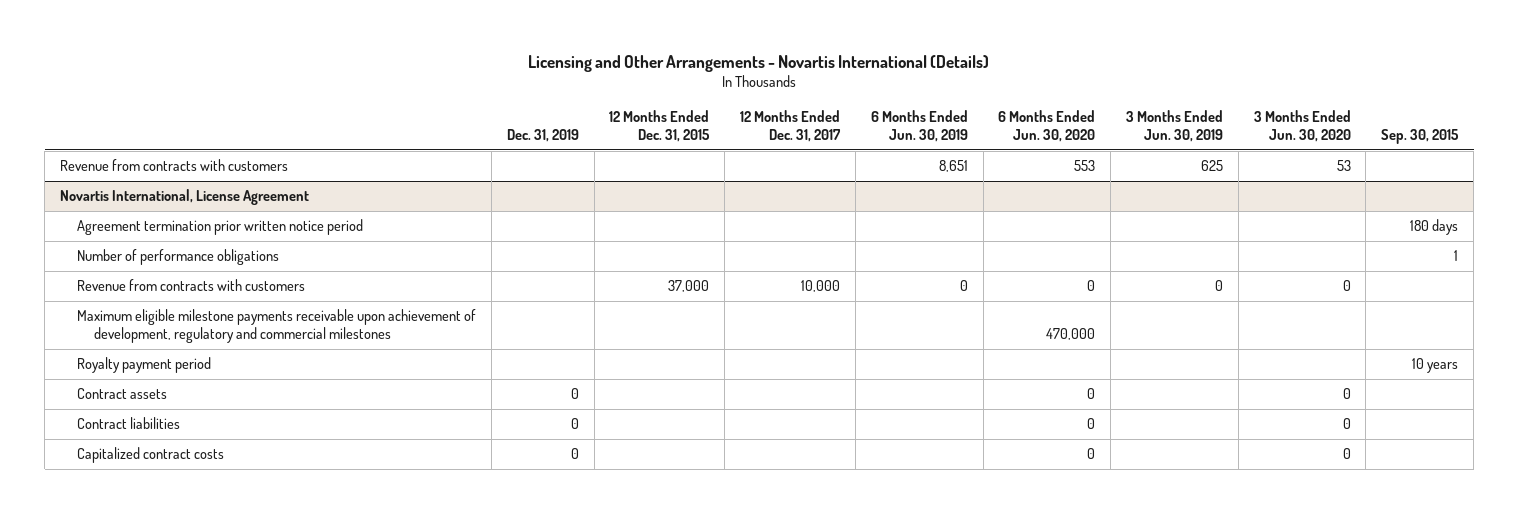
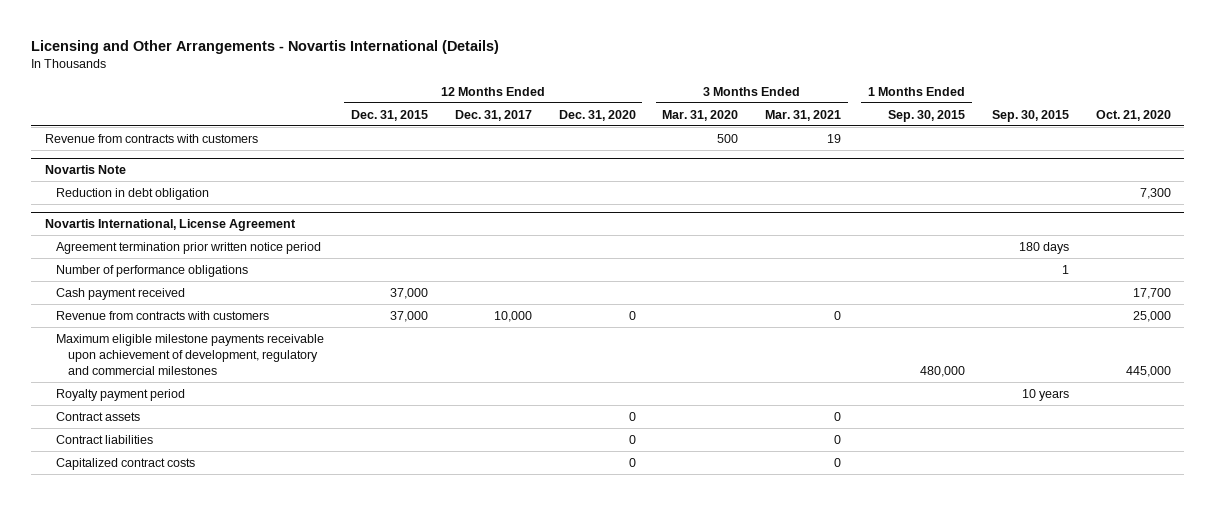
- | Dec. 31, 2019 | 12 Months Ended Dec. 31, 2015 | 12 Months Ended Dec. 31, 2017 | 6 Months Ended Jun. 30, 2019 | 6 Months Ended Jun. 30, 2020 | 3 Months Ended Jun. 30, 2019 | 3 Months Ended Jun. 30, 2020 | Sep. 30, 2015
+ | 12 Months Ended Dec. 31, 2015 | 12 Months Ended Dec. 31, 2017 | 12 Months Ended Dec. 31, 2020 | 3 Months Ended Mar. 31, 2020 | 3 Months Ended Mar. 31, 2021 | 1 Months Ended Sep. 30, 2015 | Sep. 30, 2015 | Oct. 21, 2020
+ Novartis Note
+ Reduction in debt obligation | | | | | | | | 7,300
@ Novartis International, License Agreement
+ Cash payment received | 37,000 | | | | | | | 17,700

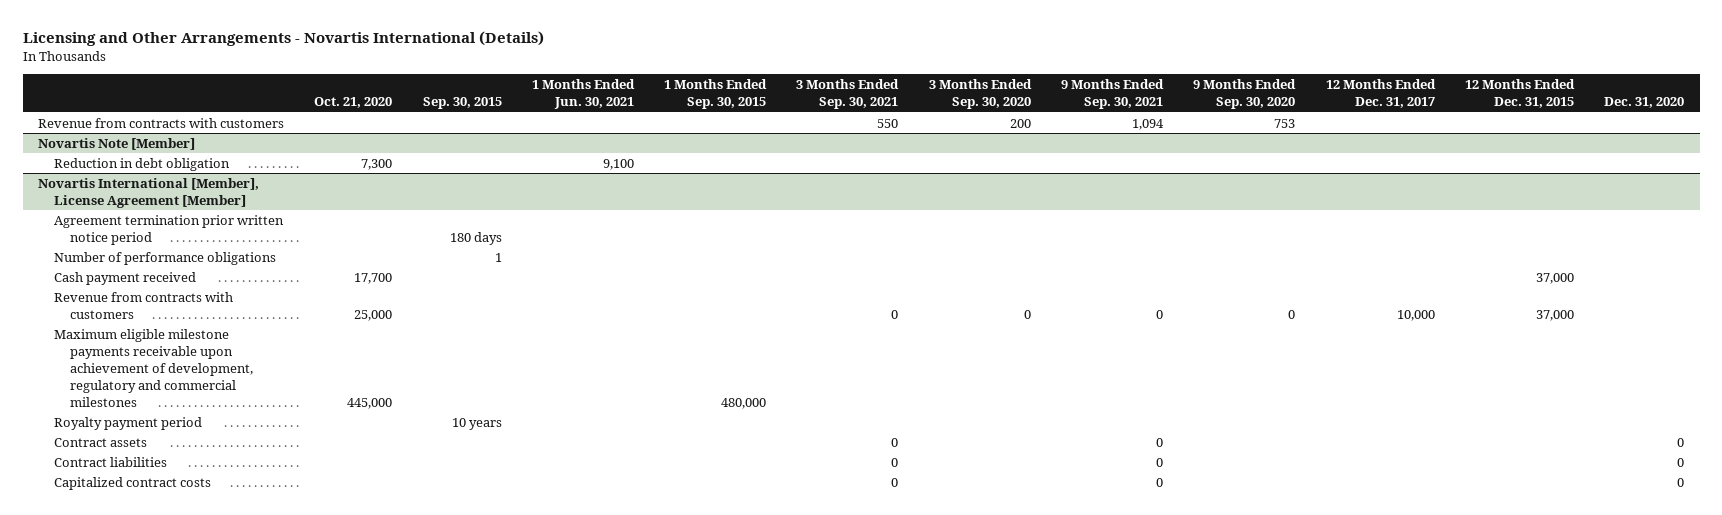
- | 12 Months Ended Dec. 31, 2015 | 12 Months Ended Dec. 31, 2017 | 12 Months Ended Dec. 31, 2020 | 3 Months Ended Mar. 31, 2020 | 3 Months Ended Mar. 31, 2021 | 1 Months Ended Sep. 30, 2015 | Sep. 30, 2015 | Oct. 21, 2020
+ | Oct. 21, 2020 | Sep. 30, 2015 | 1 Months Ended Jun. 30, 2021 | 1 Months Ended Sep. 30, 2015 | 3 Months Ended Sep. 30, 2021 | 3 Months Ended Sep. 30, 2020 | 9 Months Ended Sep. 30, 2021 | 9 Months Ended Sep. 30, 2020 | 12 Months Ended Dec. 31, 2017 | 12 Months Ended Dec. 31, 2015 | Dec. 31, 2020
- Novartis Note
+ Novartis Note [Member]
- Novartis International, License Agreement
+ Novartis International [Member], License Agreement [Member]

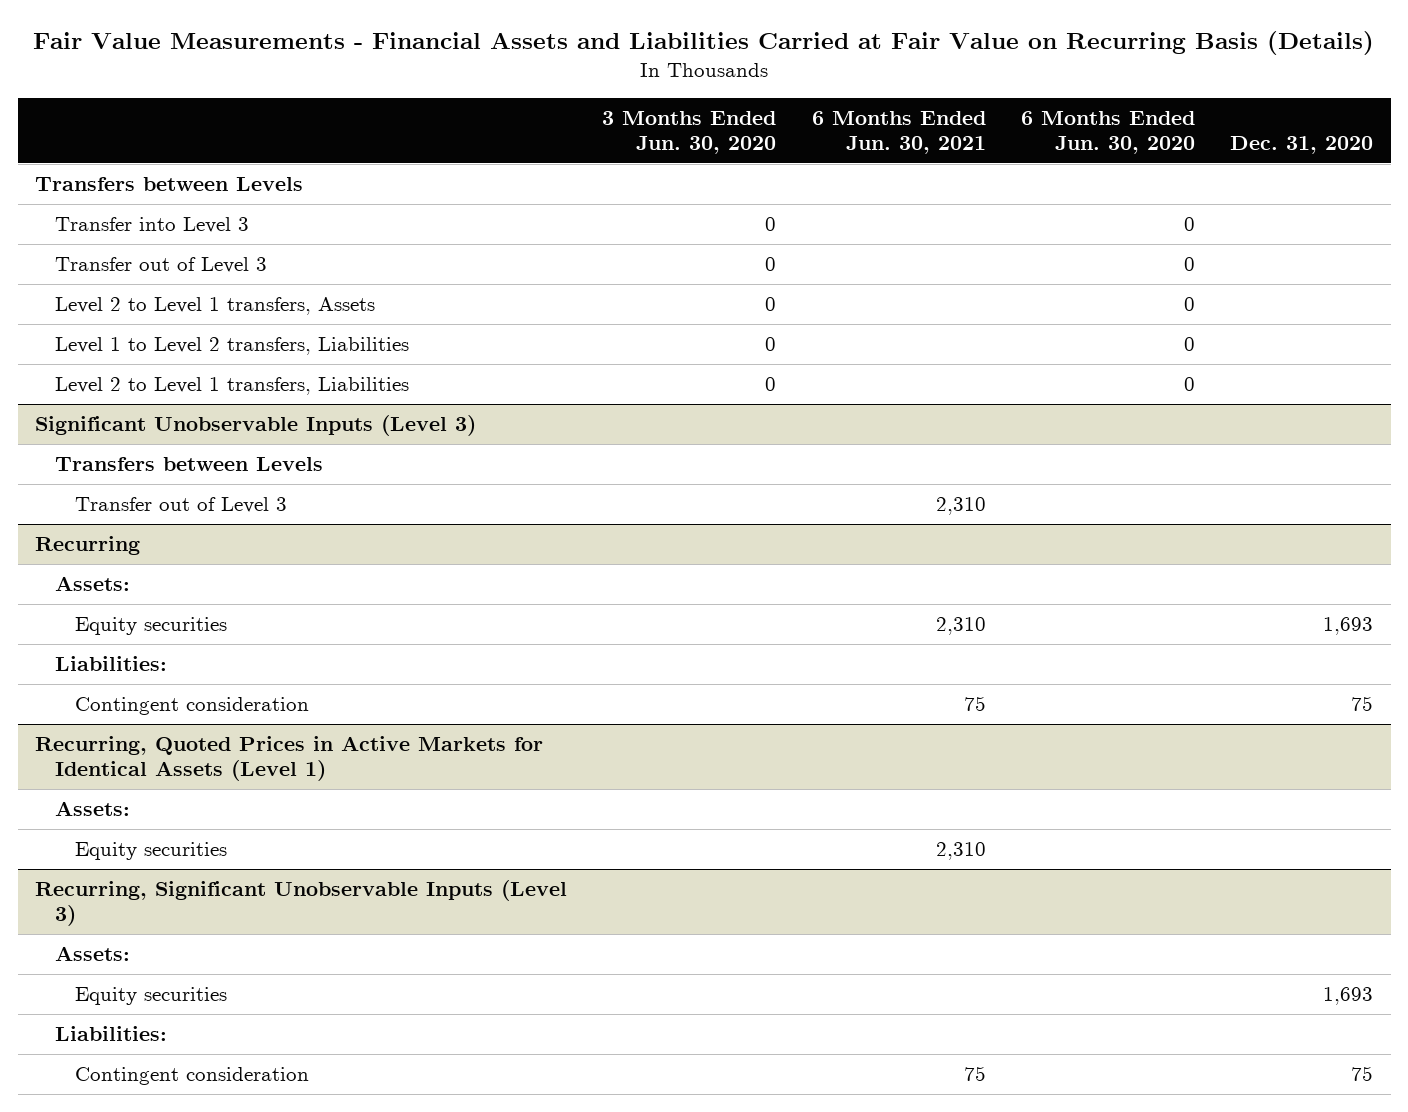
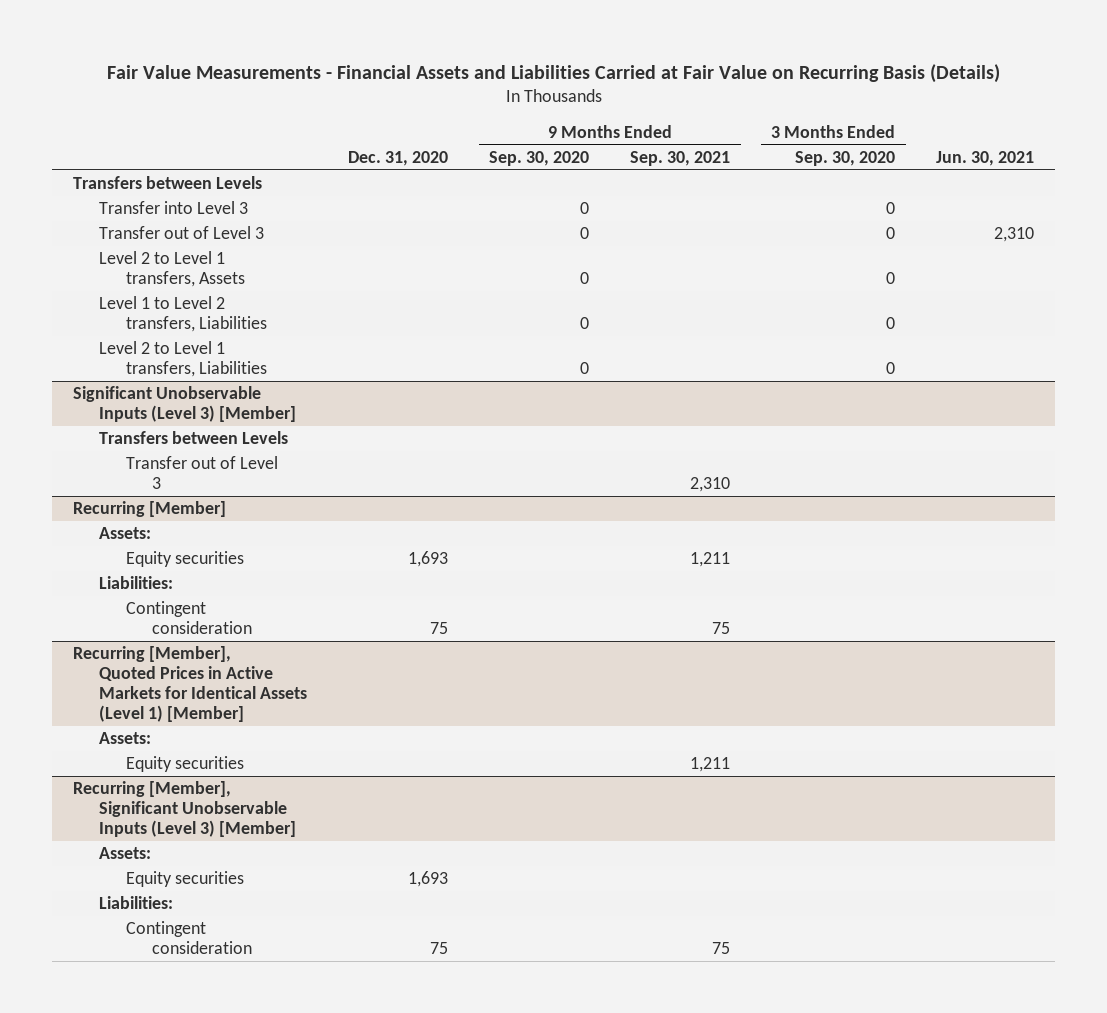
- | 3 Months Ended Jun. 30, 2020 | 6 Months Ended Jun. 30, 2021 | 6 Months Ended Jun. 30, 2020 | Dec. 31, 2020
+ | Dec. 31, 2020 | 9 Months Ended Sep. 30, 2020 | 9 Months Ended Sep. 30, 2021 | 3 Months Ended Sep. 30, 2020 | Jun. 30, 2021
- Significant Unobservable Inputs (Level 3)
+ Significant Unobservable Inputs (Level 3) [Member]
- Recurring
+ Recurring [Member]
- Recurring, Quoted Prices in Active Markets for Identical Assets (Level 1)
+ Recurring [Member], Quoted Prices in Active Markets for Identical Assets (Level 1) [Member]
- Recurring, Significant Unobservable Inputs (Level 3)
+ Recurring [Member], Significant Unobservable Inputs (Level 3) [Member]

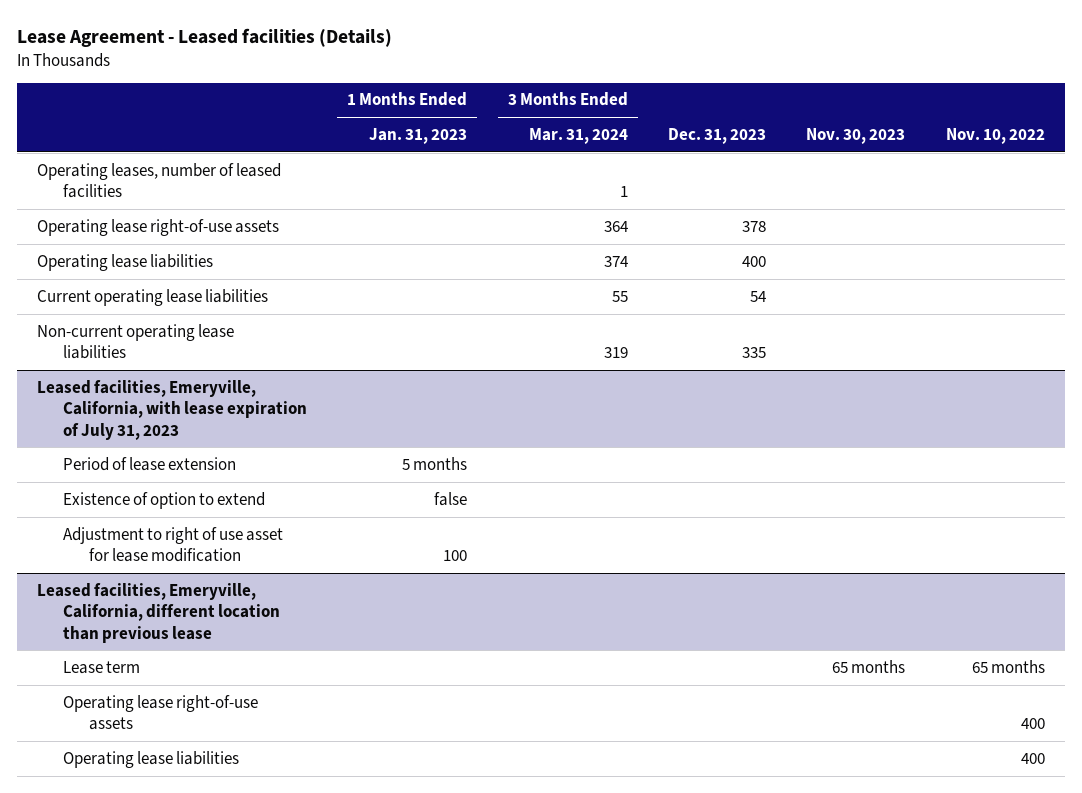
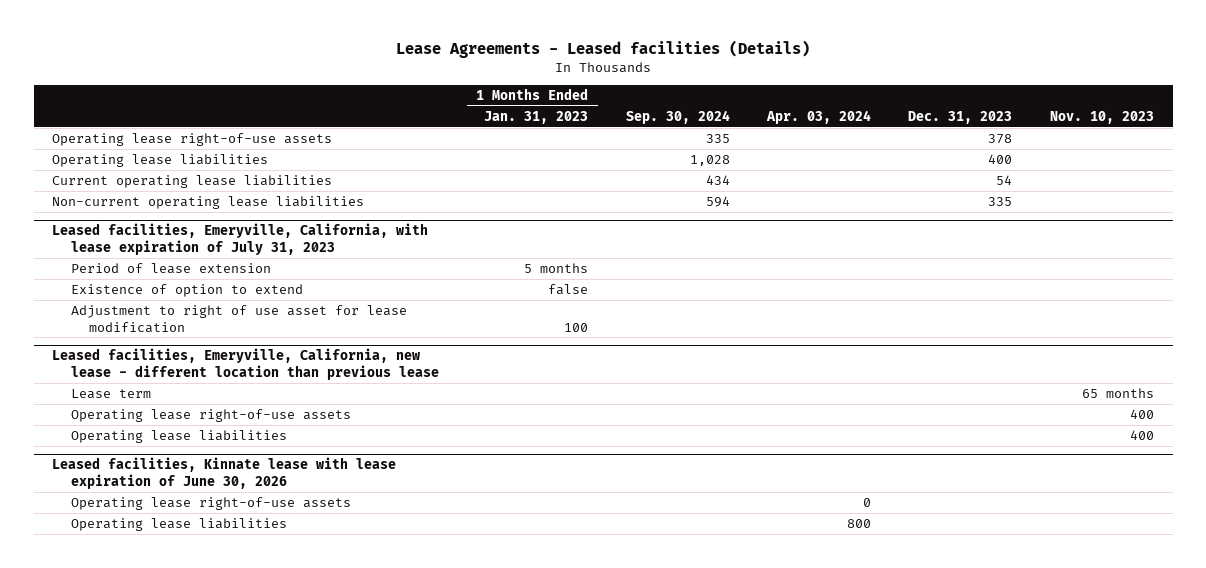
- Lease Agreement - Leased facilities (Details)
+ Lease Agreements - Leased facilities (Details)
- | 1 Months Ended Jan. 31, 2023 | 3 Months Ended Mar. 31, 2024 | Dec. 31, 2023 | Nov. 30, 2023 | Nov. 10, 2022
+ | 1 Months Ended Jan. 31, 2023 | Sep. 30, 2024 | Apr. 03, 2024 | Dec. 31, 2023 | Nov. 10, 2023
- Operating leases, number of leased facilities | | 1 | | |
- Leased facilities, Emeryville, California, different location than previous lease
+ Leased facilities, Emeryville, California, new lease - different location than previous lease
+ Leased facilities, Kinnate lease with lease expiration of June 30, 2026
+ Operating lease right-of-use assets | | | 0 | |
+ Operating lease liabilities | | | 800 | |

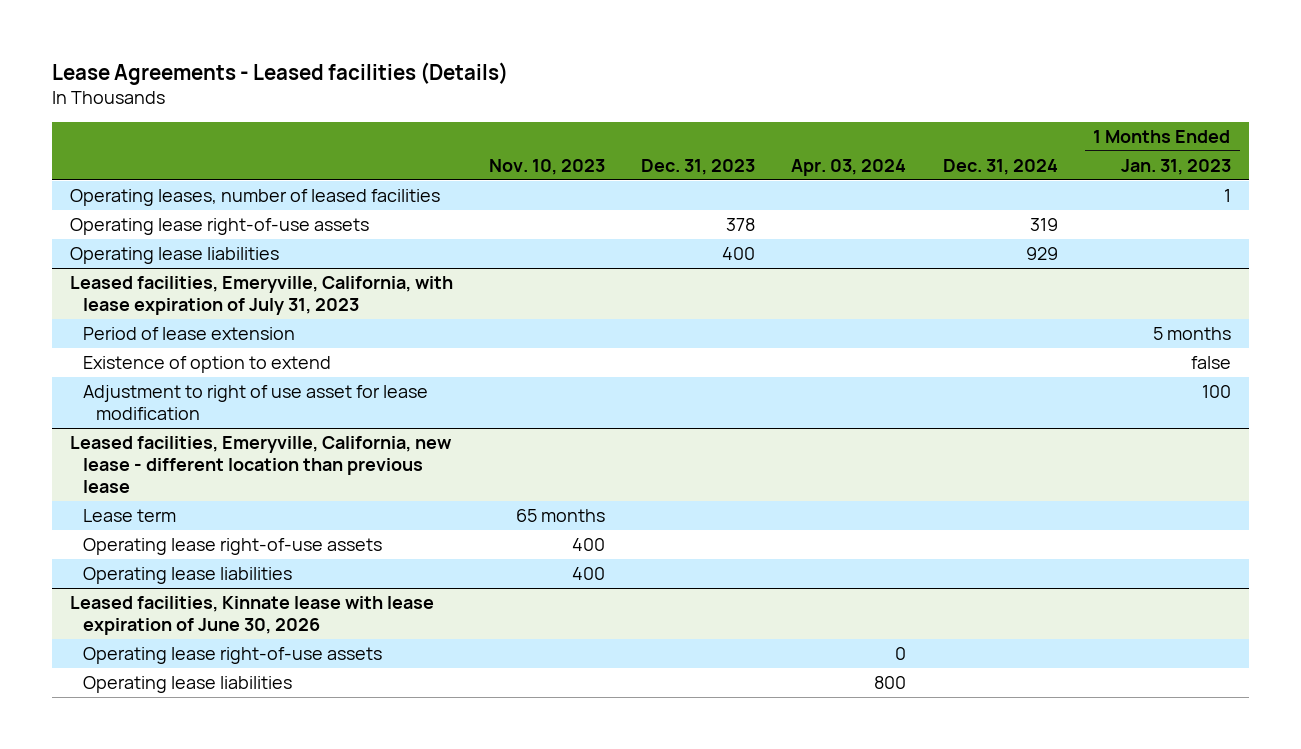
- | 1 Months Ended Jan. 31, 2023 | Sep. 30, 2024 | Apr. 03, 2024 | Dec. 31, 2023 | Nov. 10, 2023
+ | Nov. 10, 2023 | Dec. 31, 2023 | Apr. 03, 2024 | Dec. 31, 2024 | 1 Months Ended Jan. 31, 2023
+ Operating leases, number of leased facilities | | | | | 1
- Current operating lease liabilities | | 434 | | 54 |
- Non-current operating lease liabilities | | 594 | | 335 |

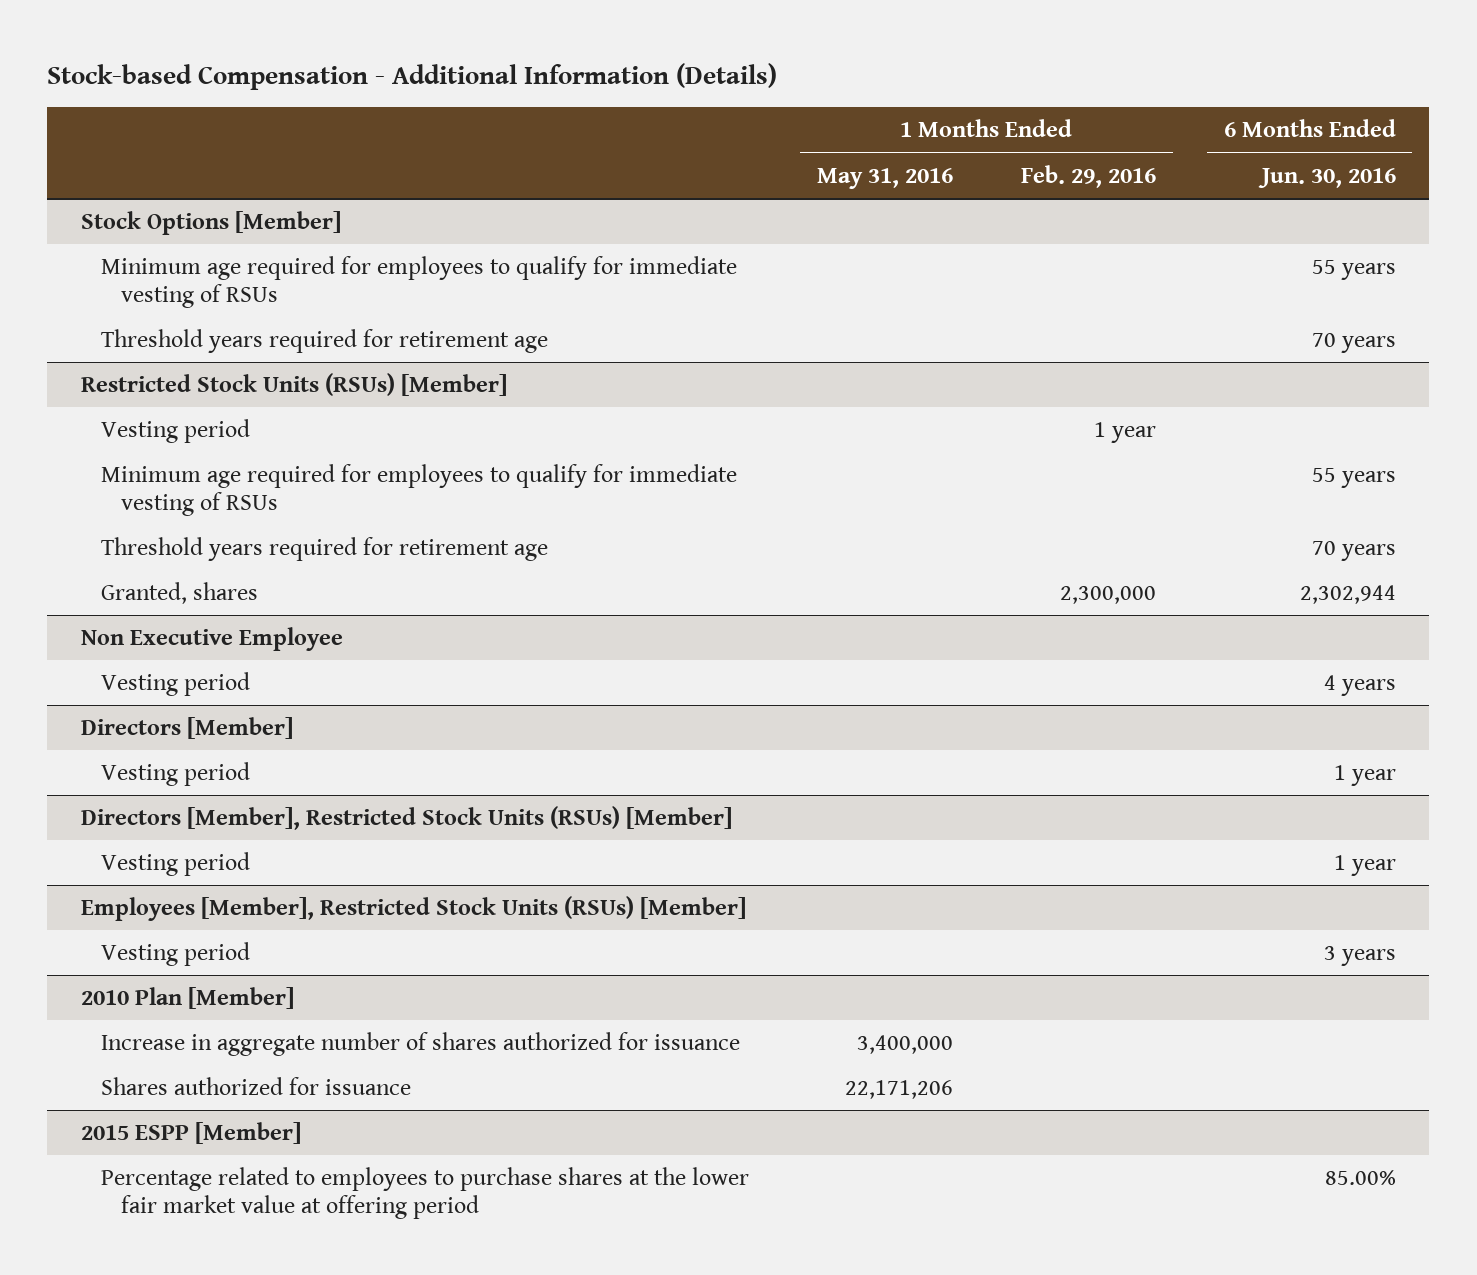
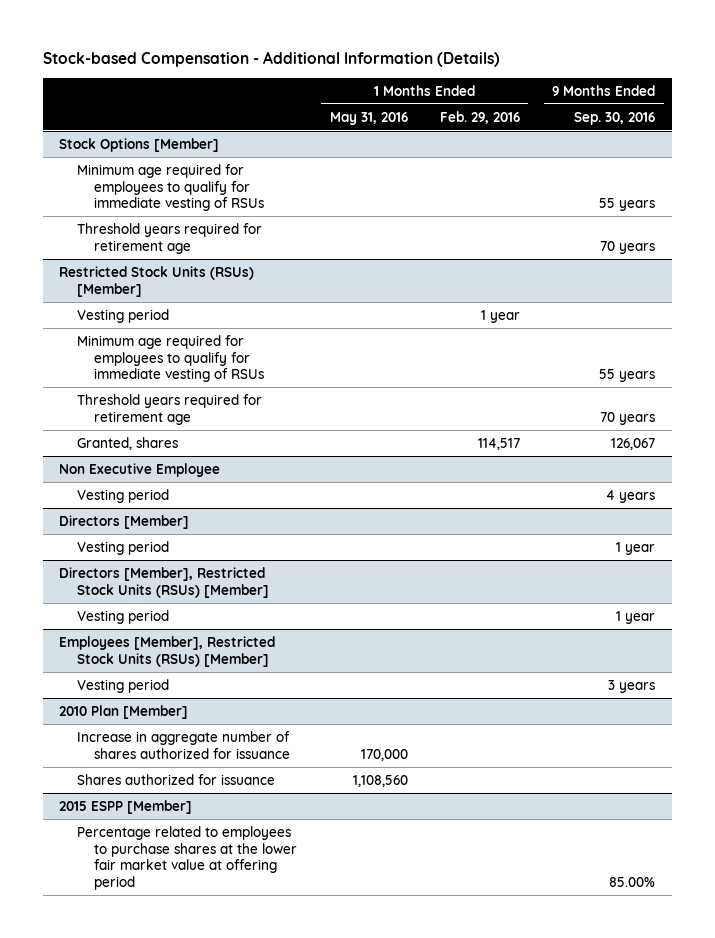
- | 1 Months Ended May 31, 2016 | 1 Months Ended Feb. 29, 2016 | 6 Months Ended Jun. 30, 2016
+ | 1 Months Ended May 31, 2016 | 1 Months Ended Feb. 29, 2016 | 9 Months Ended Sep. 30, 2016
@ Restricted Stock Units (RSUs) [Member]
- Granted, shares | | 2,300,000 | 2,302,944
+ Granted, shares | | 114,517 | 126,067
@ 2010 Plan [Member]
- Increase in aggregate number of shares authorized for issuance | 3,400,000 | |
- Shares authorized for issuance | 22,171,206 | |
+ Increase in aggregate number of shares authorized for issuance | 170,000 | |
+ Shares authorized for issuance | 1,108,560 | |

